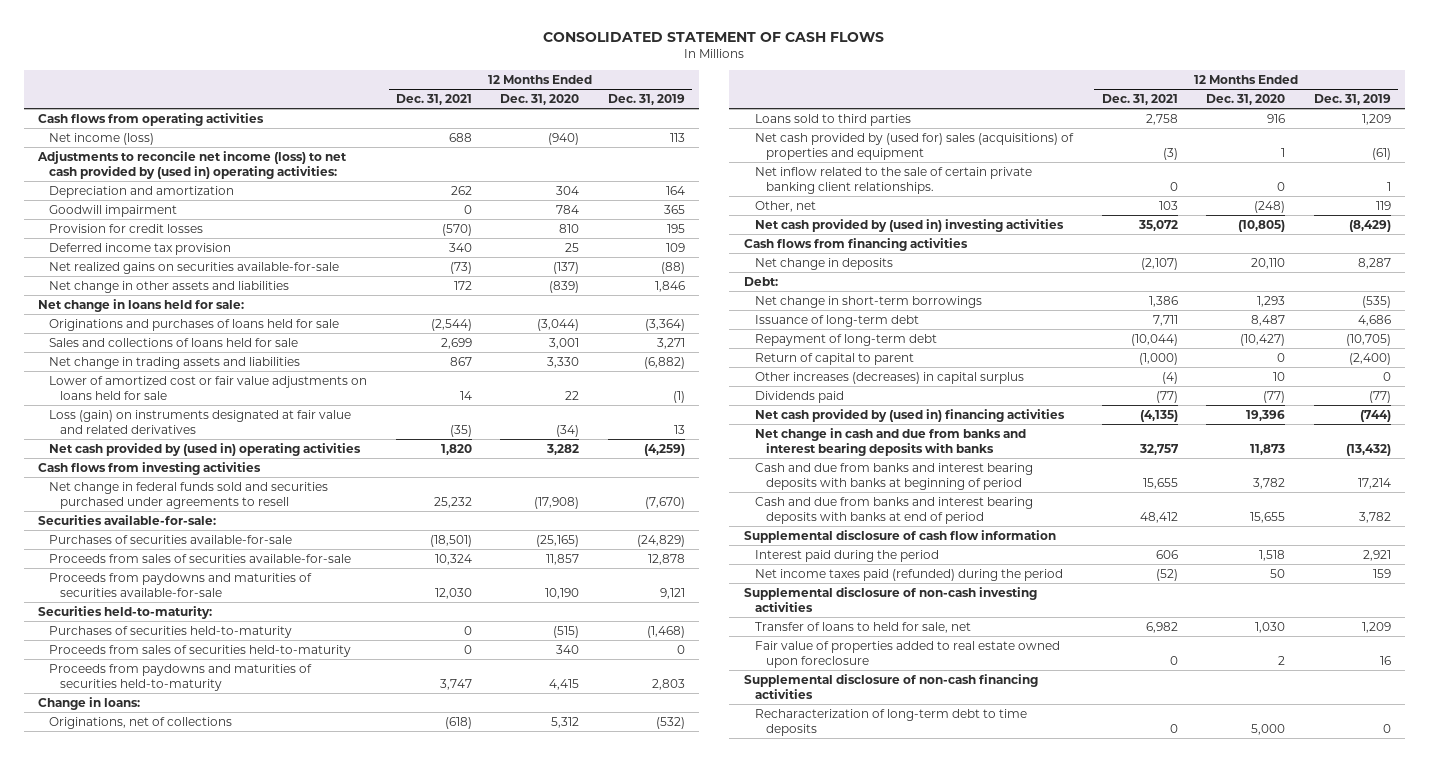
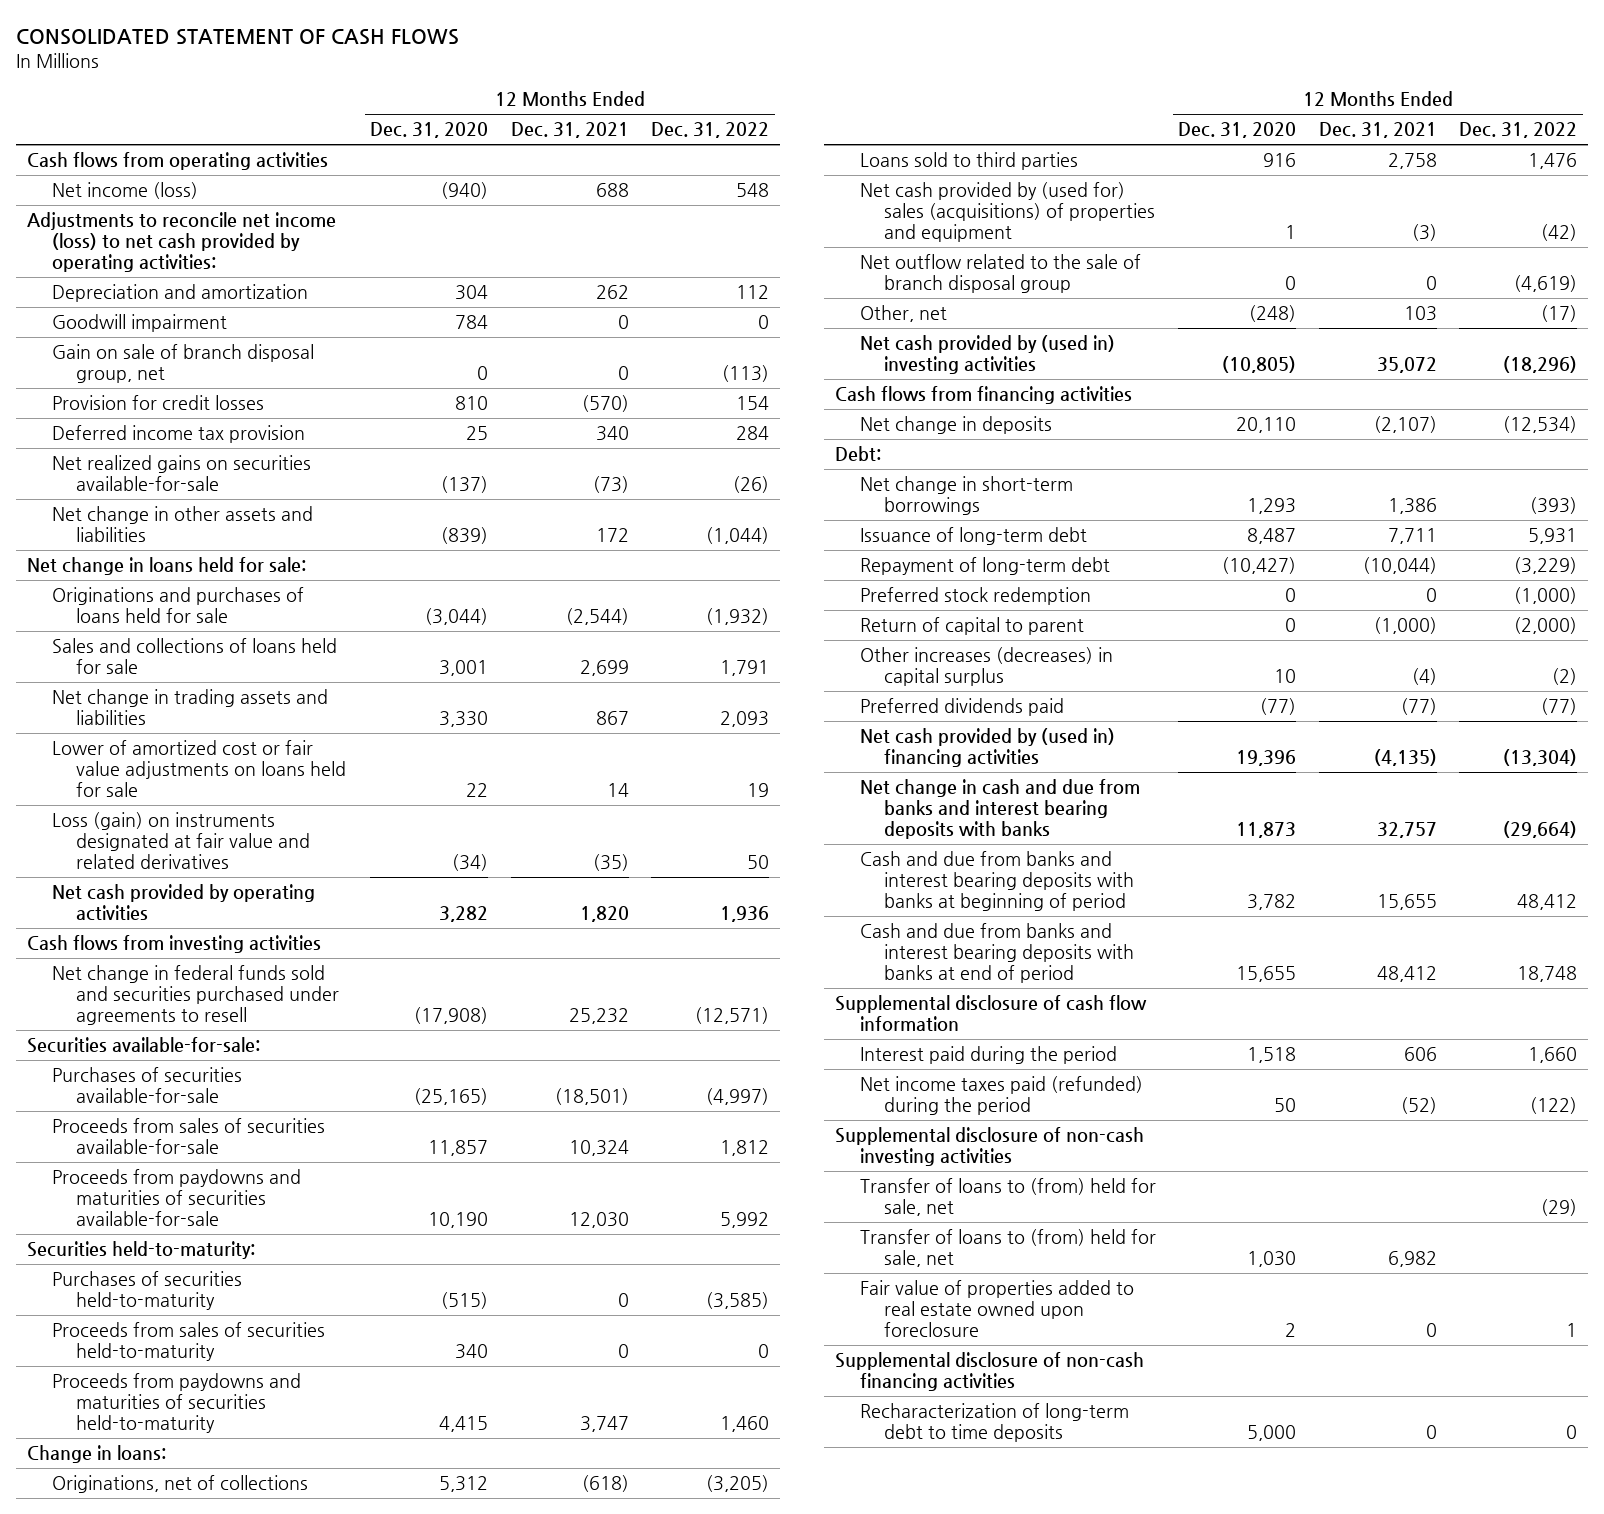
- | 12 Months Ended Dec. 31, 2021 | 12 Months Ended Dec. 31, 2020 | 12 Months Ended Dec. 31, 2019
+ | 12 Months Ended Dec. 31, 2020 | 12 Months Ended Dec. 31, 2021 | 12 Months Ended Dec. 31, 2022
- Adjustments to reconcile net income (loss) to net cash provided by (used in) operating activities:
+ Adjustments to reconcile net income (loss) to net cash provided by operating activities:
+ Gain on sale of branch disposal group, net | 0 | 0 | (113)
- Net cash provided by (used in) operating activities | 1,820 | 3,282 | (4,259)
+ Net cash provided by operating activities | 3,282 | 1,820 | 1,936
- Net inflow related to the sale of certain private banking client relationships. | 0 | 0 | 1
+ Net outflow related to the sale of branch disposal group | 0 | 0 | (4,619)
+ Preferred stock redemption | 0 | 0 | (1,000)
- Dividends paid | (77) | (77) | (77)
+ Preferred dividends paid | (77) | (77) | (77)
- Transfer of loans to held for sale, net | 6,982 | 1,030 | 1,209
+ Transfer of loans to (from) held for sale, net | | | (29)
+ Transfer of loans to (from) held for sale, net | 1,030 | 6,982 |

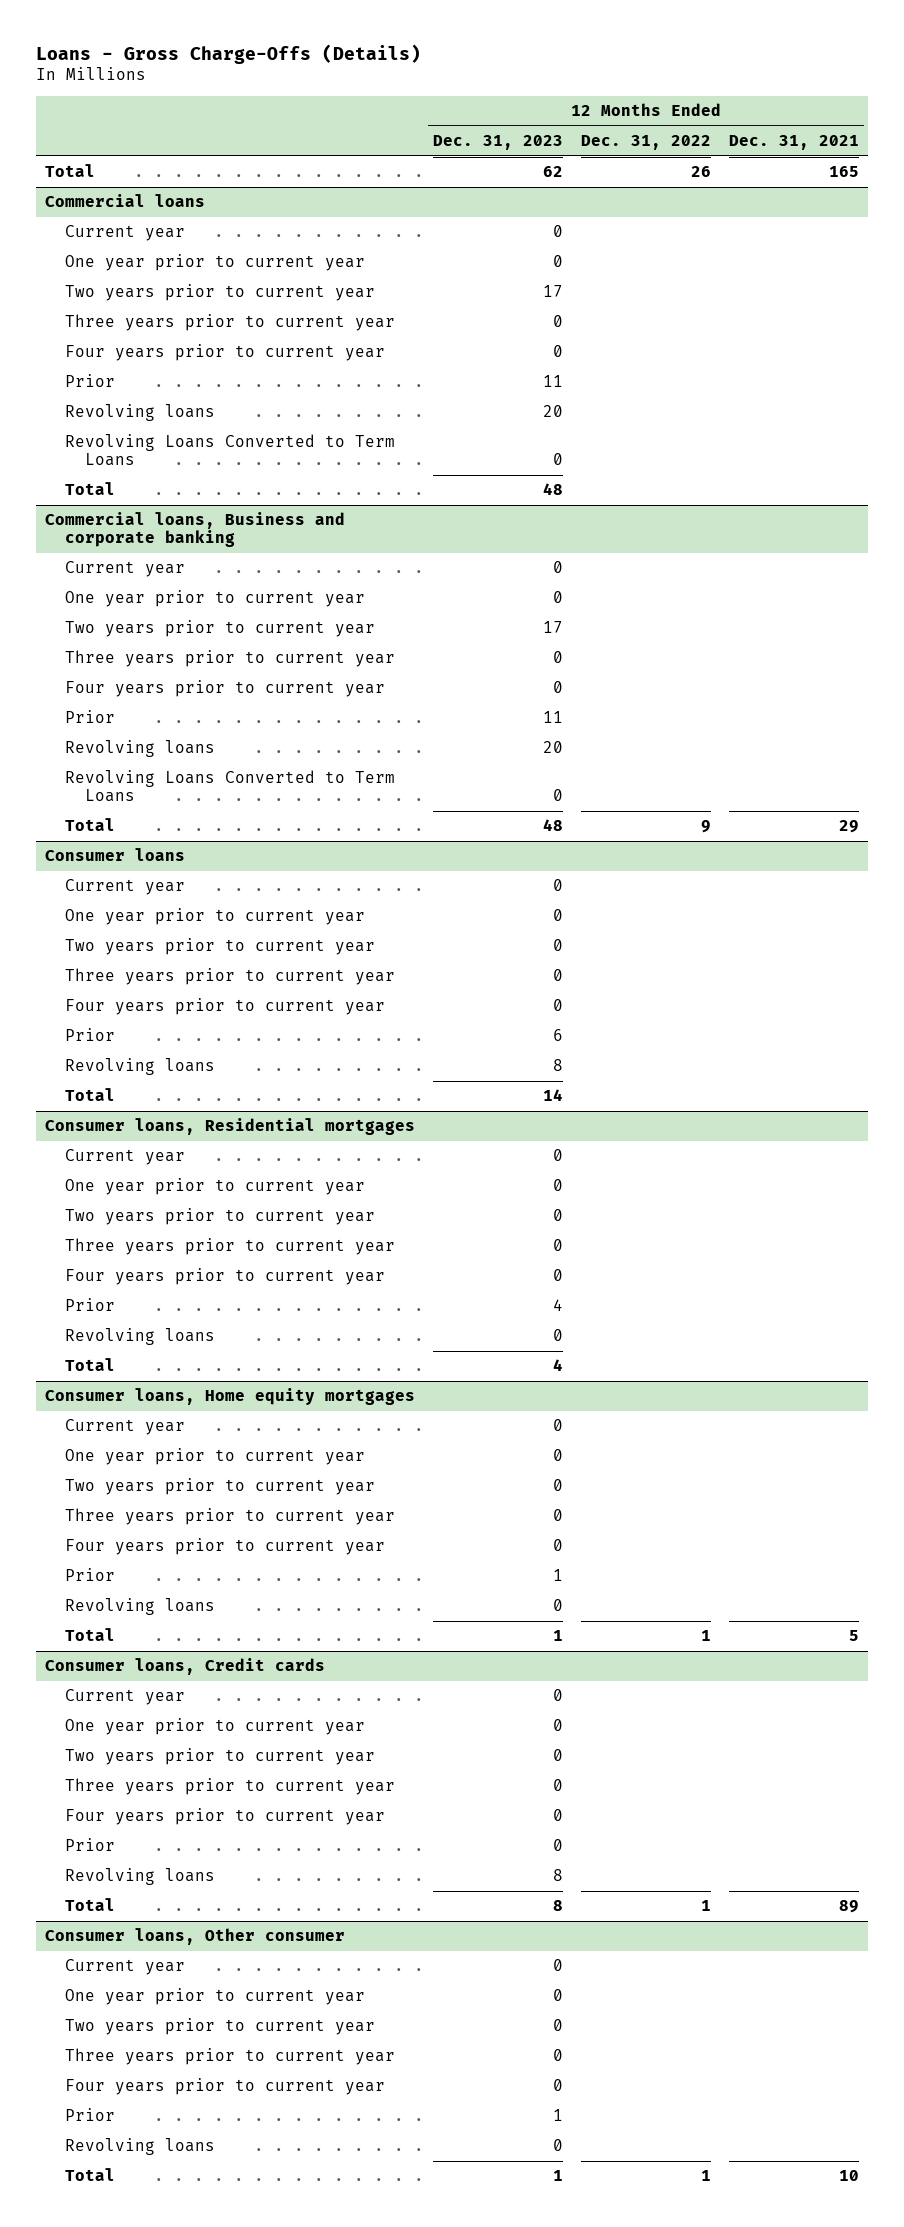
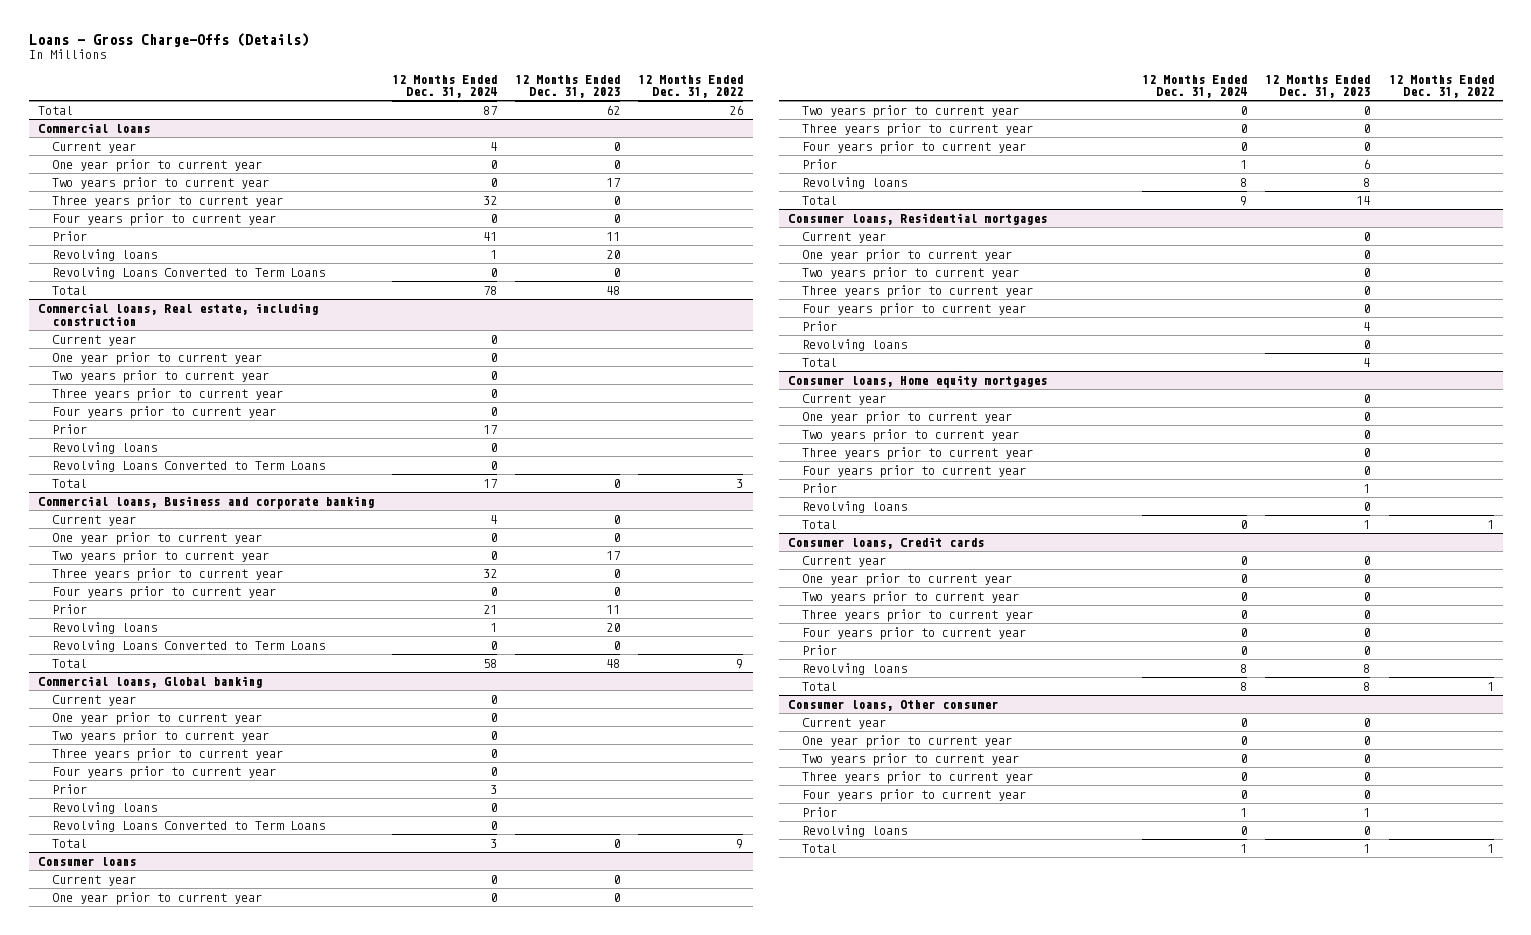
- | 12 Months Ended Dec. 31, 2023 | 12 Months Ended Dec. 31, 2022 | 12 Months Ended Dec. 31, 2021
+ | 12 Months Ended Dec. 31, 2024 | 12 Months Ended Dec. 31, 2023 | 12 Months Ended Dec. 31, 2022
+ Commercial loans, Real estate, including construction
+ Current year | 0 | |
+ One year prior to current year | 0 | |
+ Two years prior to current year | 0 | |
+ Three years prior to current year | 0 | |
+ Four years prior to current year | 0 | |
+ Prior | 17 | |
+ Revolving loans | 0 | |
+ Revolving Loans Converted to Term Loans | 0 | |
+ Total | 17 | 0 | 3
+ Commercial loans, Global banking
+ Current year | 0 | |
+ One year prior to current year | 0 | |
+ Two years prior to current year | 0 | |
+ Three years prior to current year | 0 | |
+ Four years prior to current year | 0 | |
+ Prior | 3 | |
+ Revolving loans | 0 | |
+ Revolving Loans Converted to Term Loans | 0 | |
+ Total | 3 | 0 | 9

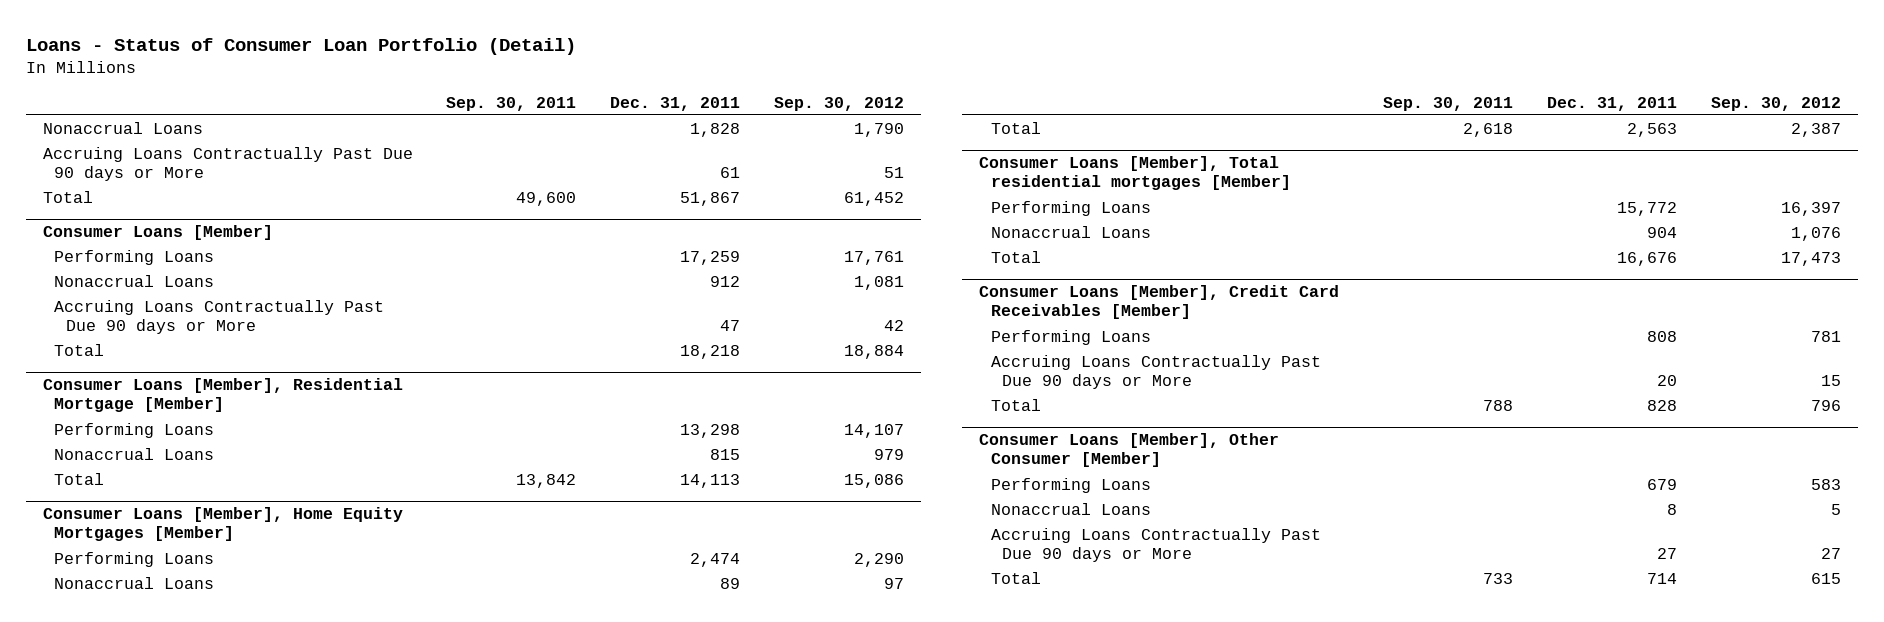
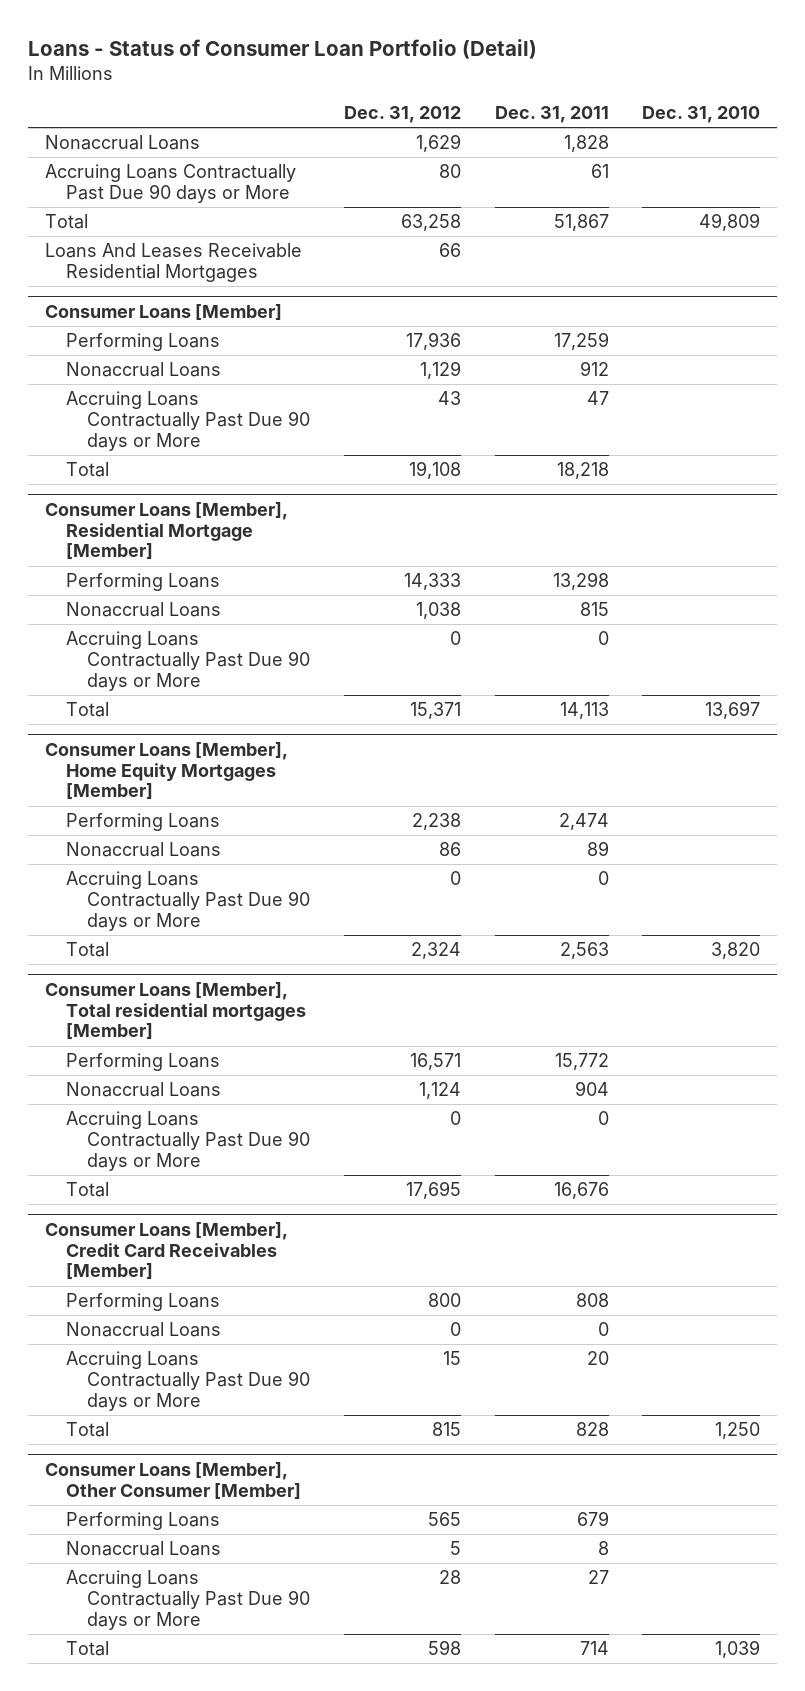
- | Sep. 30, 2011 | Dec. 31, 2011 | Sep. 30, 2012
+ | Dec. 31, 2012 | Dec. 31, 2011 | Dec. 31, 2010
+ Loans And Leases Receivable Residential Mortgages | 66 | |
@ Consumer Loans [Member], Residential Mortgage [Member]
+ Accruing Loans Contractually Past Due 90 days or More | 0 | 0 |
@ Consumer Loans [Member], Home Equity Mortgages [Member]
+ Accruing Loans Contractually Past Due 90 days or More | 0 | 0 |
@ Consumer Loans [Member], Total residential mortgages [Member]
+ Accruing Loans Contractually Past Due 90 days or More | 0 | 0 |
@ Consumer Loans [Member], Credit Card Receivables [Member]
+ Nonaccrual Loans | 0 | 0 |

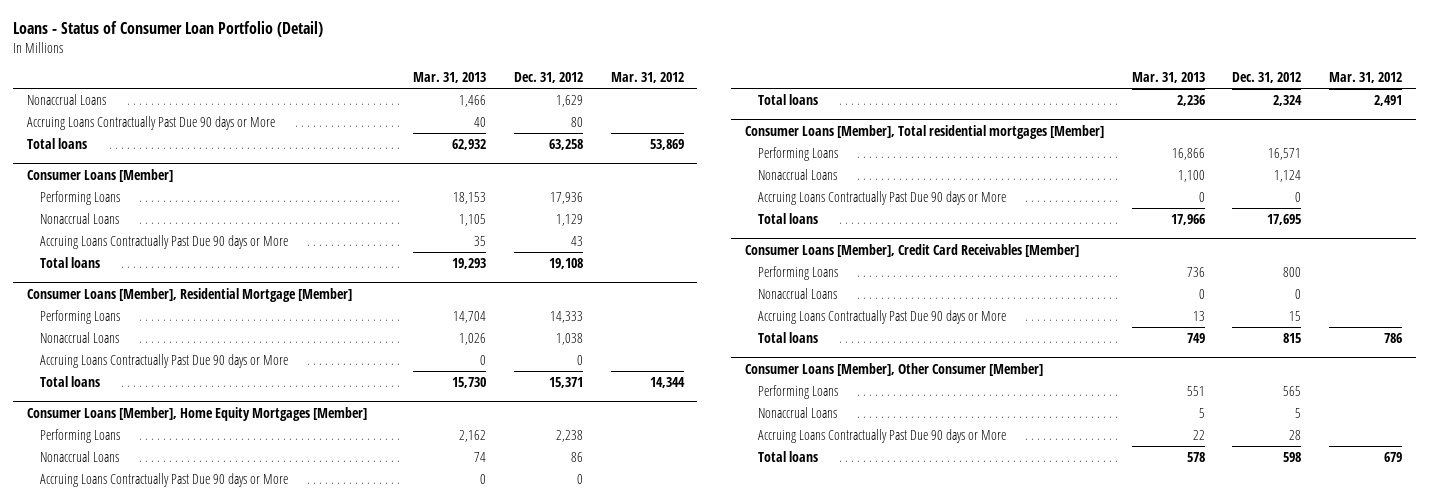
- | Dec. 31, 2012 | Dec. 31, 2011 | Dec. 31, 2010
+ | Mar. 31, 2013 | Dec. 31, 2012 | Mar. 31, 2012
- Total | 63,258 | 51,867 | 49,809
- Loans And Leases Receivable Residential Mortgages | 66 | |
+ Total loans | 62,932 | 63,258 | 53,869
@ Consumer Loans [Member]
- Total | 19,108 | 18,218 |
+ Total loans | 19,293 | 19,108 |
@ Consumer Loans [Member], Residential Mortgage [Member]
- Total | 15,371 | 14,113 | 13,697
+ Total loans | 15,730 | 15,371 | 14,344
@ Consumer Loans [Member], Home Equity Mortgages [Member]
- Total | 2,324 | 2,563 | 3,820
+ Total loans | 2,236 | 2,324 | 2,491
@ Consumer Loans [Member], Total residential mortgages [Member]
- Total | 17,695 | 16,676 |
+ Total loans | 17,966 | 17,695 |
@ Consumer Loans [Member], Credit Card Receivables [Member]
- Total | 815 | 828 | 1,250
+ Total loans | 749 | 815 | 786
@ Consumer Loans [Member], Other Consumer [Member]
- Total | 598 | 714 | 1,039
+ Total loans | 578 | 598 | 679

